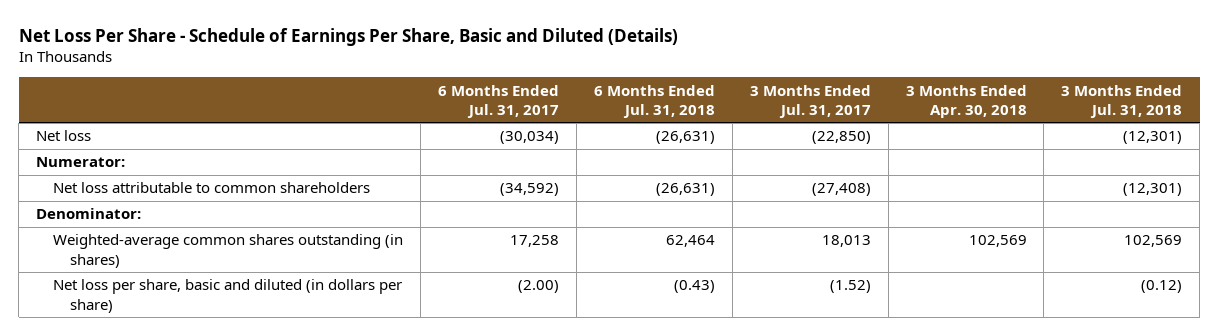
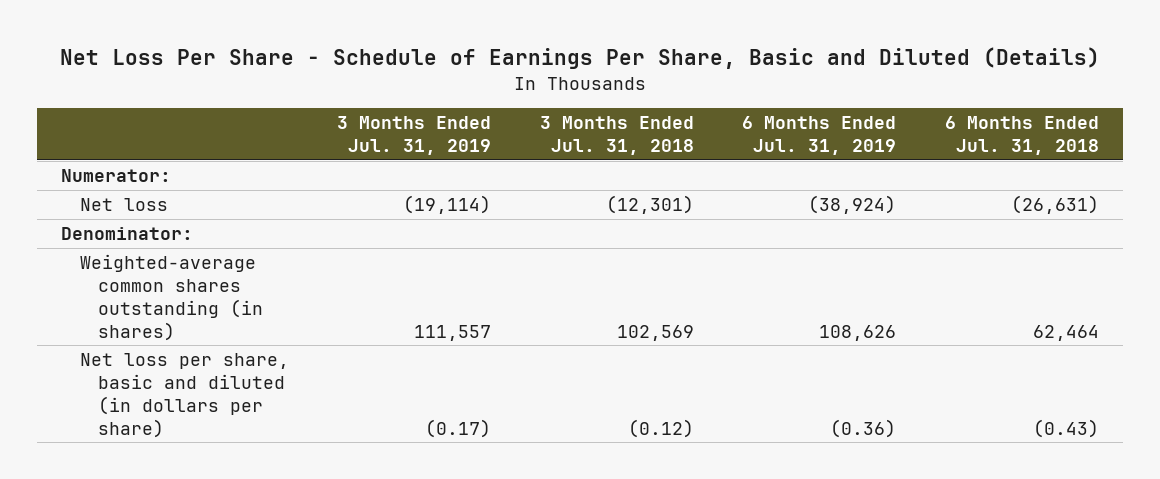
- | 6 Months Ended Jul. 31, 2017 | 6 Months Ended Jul. 31, 2018 | 3 Months Ended Jul. 31, 2017 | 3 Months Ended Apr. 30, 2018 | 3 Months Ended Jul. 31, 2018
+ | 3 Months Ended Jul. 31, 2019 | 3 Months Ended Jul. 31, 2018 | 6 Months Ended Jul. 31, 2019 | 6 Months Ended Jul. 31, 2018
- Net loss attributable to common shareholders | (34,592) | (26,631) | (27,408) | | (12,301)
moved down: Net loss | (19,114) | (12,301) | (38,924) | (26,631)

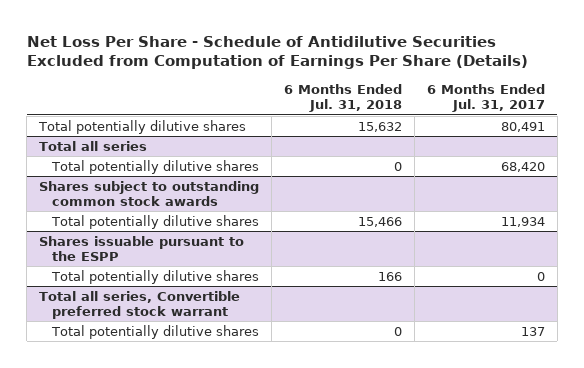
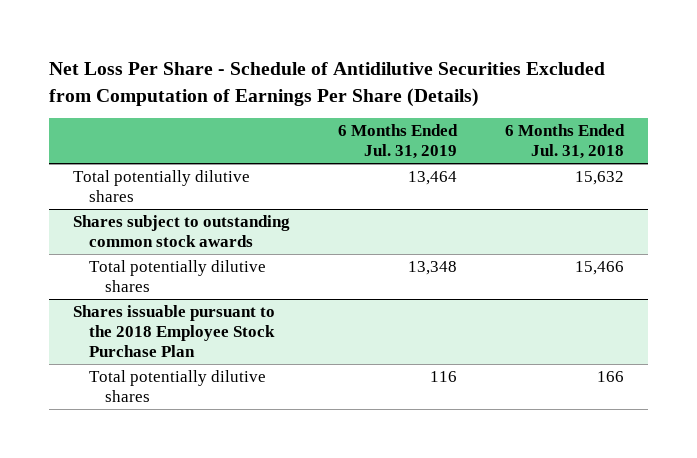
- | 6 Months Ended Jul. 31, 2018 | 6 Months Ended Jul. 31, 2017
+ | 6 Months Ended Jul. 31, 2019 | 6 Months Ended Jul. 31, 2018
- Total all series
- Total potentially dilutive shares | 0 | 68,420
- Shares issuable pursuant to the ESPP
+ Shares issuable pursuant to the 2018 Employee Stock Purchase Plan
- Total all series, Convertible preferred stock warrant
- Total potentially dilutive shares | 0 | 137

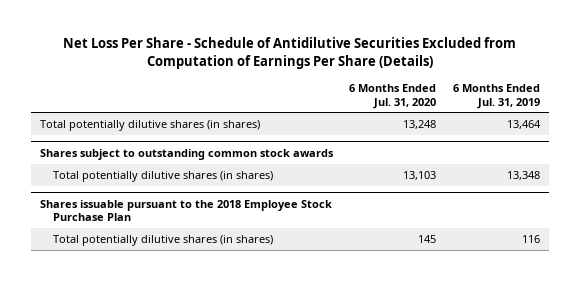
- | 6 Months Ended Jul. 31, 2019 | 6 Months Ended Jul. 31, 2018
+ | 6 Months Ended Jul. 31, 2020 | 6 Months Ended Jul. 31, 2019
- Total potentially dilutive shares | 13,464 | 15,632
+ Total potentially dilutive shares (in shares) | 13,248 | 13,464
@ Shares subject to outstanding common stock awards
- Total potentially dilutive shares | 13,348 | 15,466
+ Total potentially dilutive shares (in shares) | 13,103 | 13,348
@ Shares issuable pursuant to the 2018 Employee Stock Purchase Plan
- Total potentially dilutive shares | 116 | 166
+ Total potentially dilutive shares (in shares) | 145 | 116

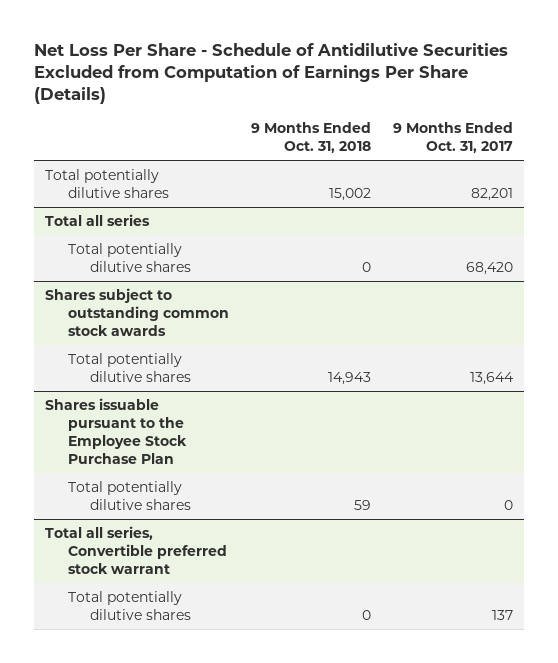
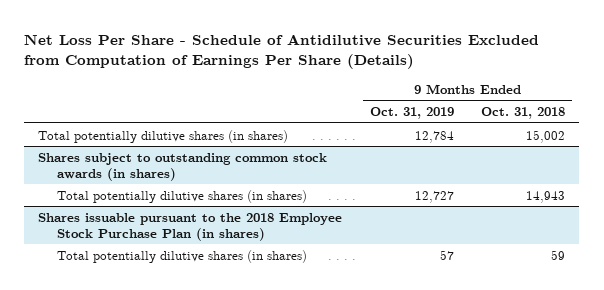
- | 9 Months Ended Oct. 31, 2018 | 9 Months Ended Oct. 31, 2017
+ | 9 Months Ended Oct. 31, 2019 | 9 Months Ended Oct. 31, 2018
- Total potentially dilutive shares | 15,002 | 82,201
- Total all series
- Total potentially dilutive shares | 0 | 68,420
- Shares subject to outstanding common stock awards
- Total potentially dilutive shares | 14,943 | 13,644
- Shares issuable pursuant to the Employee Stock Purchase Plan
- Total potentially dilutive shares | 59 | 0
- Total all series, Convertible preferred stock warrant
- Total potentially dilutive shares | 0 | 137
+ Total potentially dilutive shares (in shares) | 12,784 | 15,002
+ Shares subject to outstanding common stock awards (in shares)
+ Total potentially dilutive shares (in shares) | 12,727 | 14,943
+ Shares issuable pursuant to the 2018 Employee Stock Purchase Plan (in shares)
+ Total potentially dilutive shares (in shares) | 57 | 59

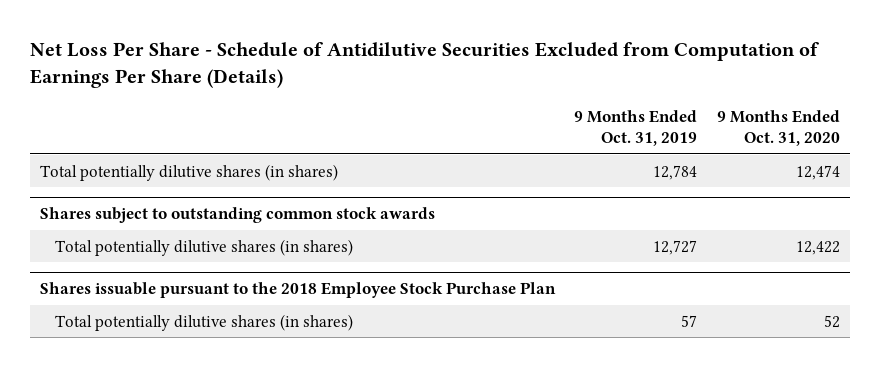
- | 9 Months Ended Oct. 31, 2019 | 9 Months Ended Oct. 31, 2018
+ | 9 Months Ended Oct. 31, 2019 | 9 Months Ended Oct. 31, 2020
- Shares subject to outstanding common stock awards (in shares)
+ Shares subject to outstanding common stock awards
- Shares issuable pursuant to the 2018 Employee Stock Purchase Plan (in shares)
+ Shares issuable pursuant to the 2018 Employee Stock Purchase Plan

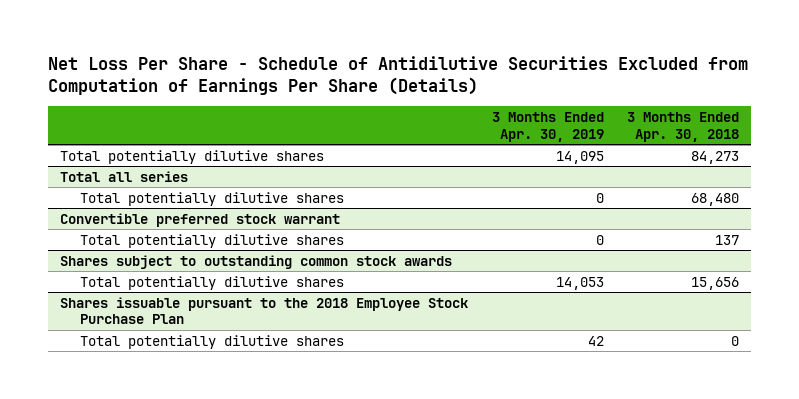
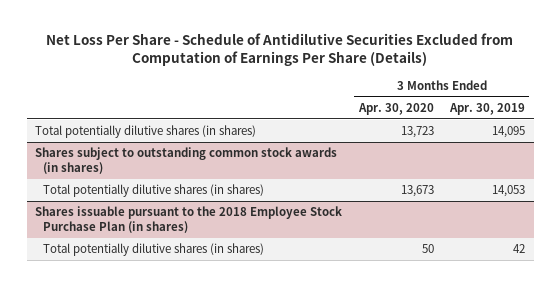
- | 3 Months Ended Apr. 30, 2019 | 3 Months Ended Apr. 30, 2018
+ | 3 Months Ended Apr. 30, 2020 | 3 Months Ended Apr. 30, 2019
- Total potentially dilutive shares | 14,095 | 84,273
- Total all series
- Total potentially dilutive shares | 0 | 68,480
- Convertible preferred stock warrant
- Total potentially dilutive shares | 0 | 137
- Shares subject to outstanding common stock awards
- Total potentially dilutive shares | 14,053 | 15,656
- Shares issuable pursuant to the 2018 Employee Stock Purchase Plan
- Total potentially dilutive shares | 42 | 0
+ Total potentially dilutive shares (in shares) | 13,723 | 14,095
+ Shares subject to outstanding common stock awards (in shares)
+ Total potentially dilutive shares (in shares) | 13,673 | 14,053
+ Shares issuable pursuant to the 2018 Employee Stock Purchase Plan (in shares)
+ Total potentially dilutive shares (in shares) | 50 | 42

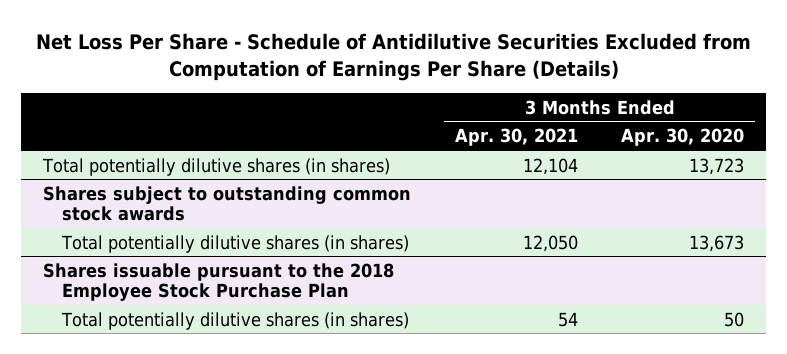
- | 3 Months Ended Apr. 30, 2020 | 3 Months Ended Apr. 30, 2019
+ | 3 Months Ended Apr. 30, 2021 | 3 Months Ended Apr. 30, 2020
- Shares subject to outstanding common stock awards (in shares)
+ Shares subject to outstanding common stock awards
- Shares issuable pursuant to the 2018 Employee Stock Purchase Plan (in shares)
+ Shares issuable pursuant to the 2018 Employee Stock Purchase Plan

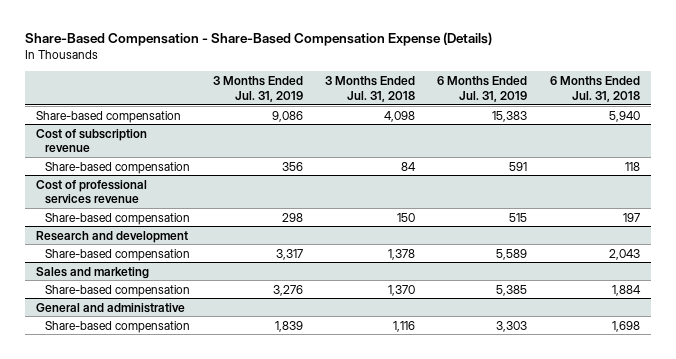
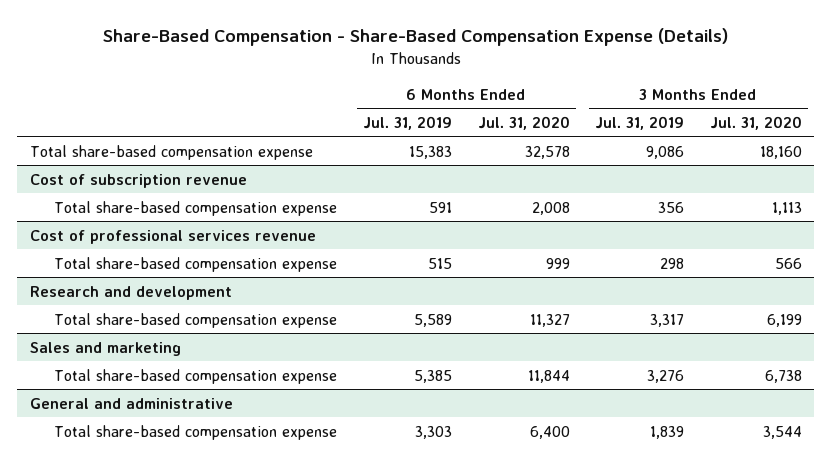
- | 3 Months Ended Jul. 31, 2019 | 3 Months Ended Jul. 31, 2018 | 6 Months Ended Jul. 31, 2019 | 6 Months Ended Jul. 31, 2018
+ | 6 Months Ended Jul. 31, 2019 | 6 Months Ended Jul. 31, 2020 | 3 Months Ended Jul. 31, 2019 | 3 Months Ended Jul. 31, 2020
- Share-based compensation | 9,086 | 4,098 | 15,383 | 5,940
+ Total share-based compensation expense | 15,383 | 32,578 | 9,086 | 18,160
@ Cost of subscription revenue
- Share-based compensation | 356 | 84 | 591 | 118
+ Total share-based compensation expense | 591 | 2,008 | 356 | 1,113
@ Cost of professional services revenue
- Share-based compensation | 298 | 150 | 515 | 197
+ Total share-based compensation expense | 515 | 999 | 298 | 566
@ Research and development
- Share-based compensation | 3,317 | 1,378 | 5,589 | 2,043
+ Total share-based compensation expense | 5,589 | 11,327 | 3,317 | 6,199
@ Sales and marketing
- Share-based compensation | 3,276 | 1,370 | 5,385 | 1,884
+ Total share-based compensation expense | 5,385 | 11,844 | 3,276 | 6,738
@ General and administrative
- Share-based compensation | 1,839 | 1,116 | 3,303 | 1,698
+ Total share-based compensation expense | 3,303 | 6,400 | 1,839 | 3,544

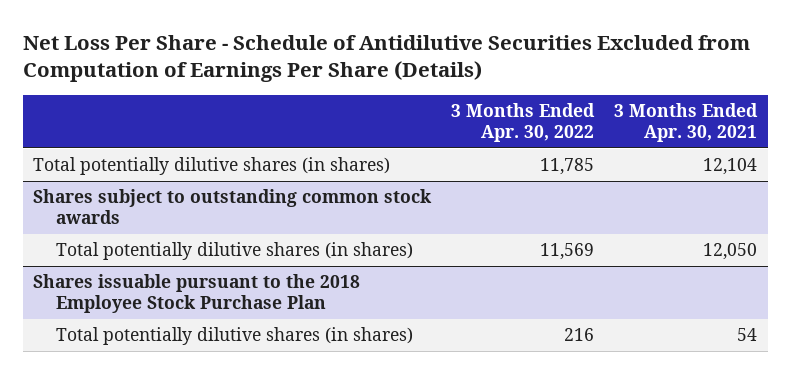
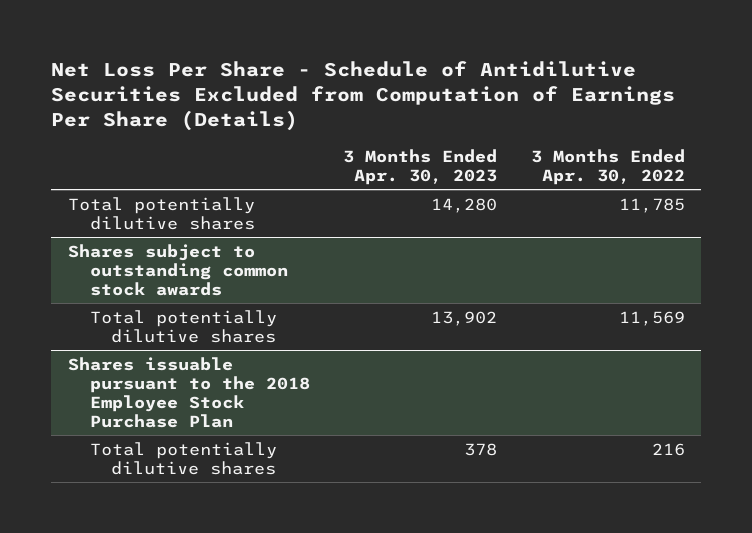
- | 3 Months Ended Apr. 30, 2022 | 3 Months Ended Apr. 30, 2021
+ | 3 Months Ended Apr. 30, 2023 | 3 Months Ended Apr. 30, 2022
- Total potentially dilutive shares (in shares) | 11,785 | 12,104
+ Total potentially dilutive shares | 14,280 | 11,785
@ Shares subject to outstanding common stock awards
- Total potentially dilutive shares (in shares) | 11,569 | 12,050
+ Total potentially dilutive shares | 13,902 | 11,569
@ Shares issuable pursuant to the 2018 Employee Stock Purchase Plan
- Total potentially dilutive shares (in shares) | 216 | 54
+ Total potentially dilutive shares | 378 | 216

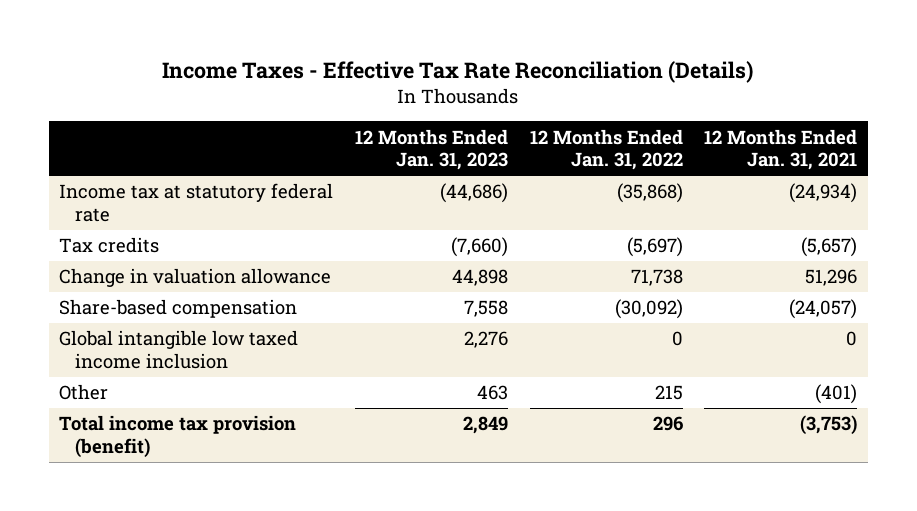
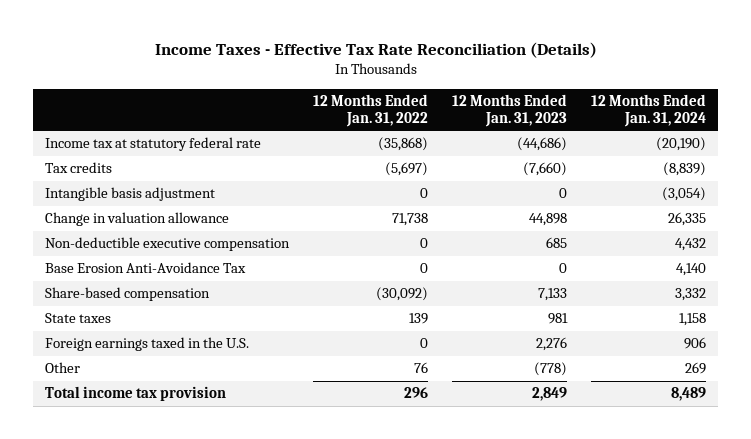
- | 12 Months Ended Jan. 31, 2023 | 12 Months Ended Jan. 31, 2022 | 12 Months Ended Jan. 31, 2021
+ | 12 Months Ended Jan. 31, 2022 | 12 Months Ended Jan. 31, 2023 | 12 Months Ended Jan. 31, 2024
+ Intangible basis adjustment | 0 | 0 | (3,054)
- Share-based compensation | 7,558 | (30,092) | (24,057)
- Global intangible low taxed income inclusion | 2,276 | 0 | 0
- Other | 463 | 215 | (401)
- Total income tax provision (benefit) | 2,849 | 296 | (3,753)
+ Non-deductible executive compensation | 0 | 685 | 4,432
+ Base Erosion Anti-Avoidance Tax | 0 | 0 | 4,140
+ Share-based compensation | (30,092) | 7,133 | 3,332
+ State taxes | 139 | 981 | 1,158
+ Foreign earnings taxed in the U.S. | 0 | 2,276 | 906
+ Other | 76 | (778) | 269
+ Total income tax provision | 296 | 2,849 | 8,489

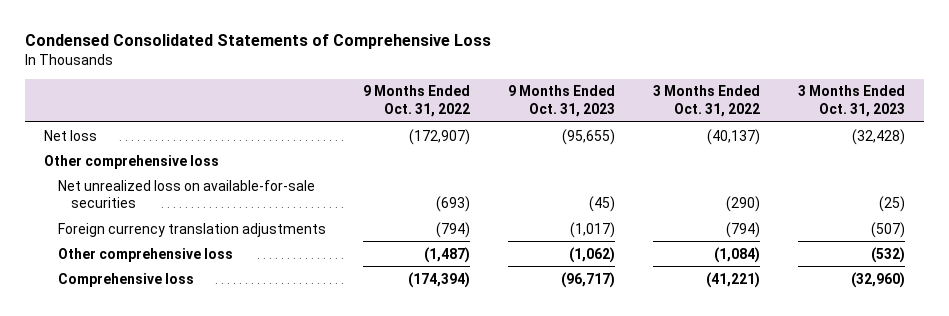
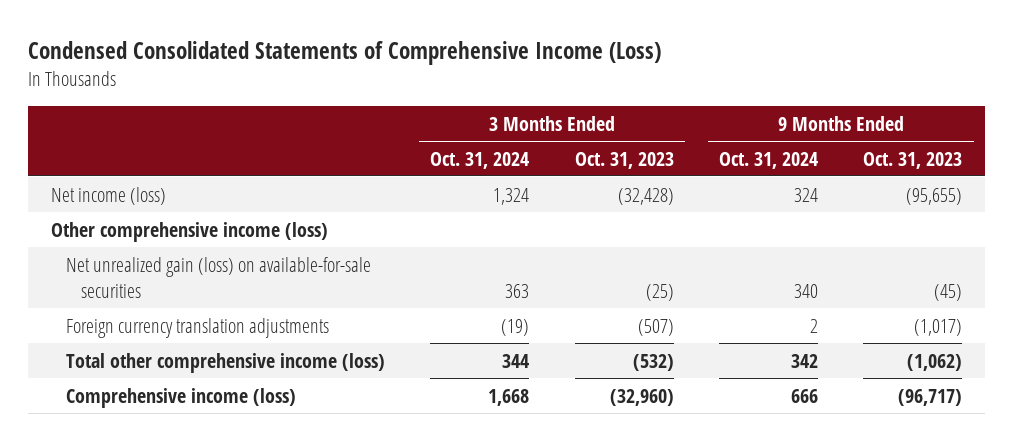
- Condensed Consolidated Statements of Comprehensive Loss
+ Condensed Consolidated Statements of Comprehensive Income (Loss)
- | 9 Months Ended Oct. 31, 2022 | 9 Months Ended Oct. 31, 2023 | 3 Months Ended Oct. 31, 2022 | 3 Months Ended Oct. 31, 2023
+ | 3 Months Ended Oct. 31, 2024 | 3 Months Ended Oct. 31, 2023 | 9 Months Ended Oct. 31, 2024 | 9 Months Ended Oct. 31, 2023
- Net loss | (172,907) | (95,655) | (40,137) | (32,428)
- Other comprehensive loss
- Net unrealized loss on available-for-sale securities | (693) | (45) | (290) | (25)
+ Net income (loss) | 1,324 | (32,428) | 324 | (95,655)
+ Other comprehensive income (loss)
+ Net unrealized gain (loss) on available-for-sale securities | 363 | (25) | 340 | (45)
- Other comprehensive loss | (1,487) | (1,062) | (1,084) | (532)
- Comprehensive loss | (174,394) | (96,717) | (41,221) | (32,960)
+ Total other comprehensive income (loss) | 344 | (532) | 342 | (1,062)
+ Comprehensive income (loss) | 1,668 | (32,960) | 666 | (96,717)

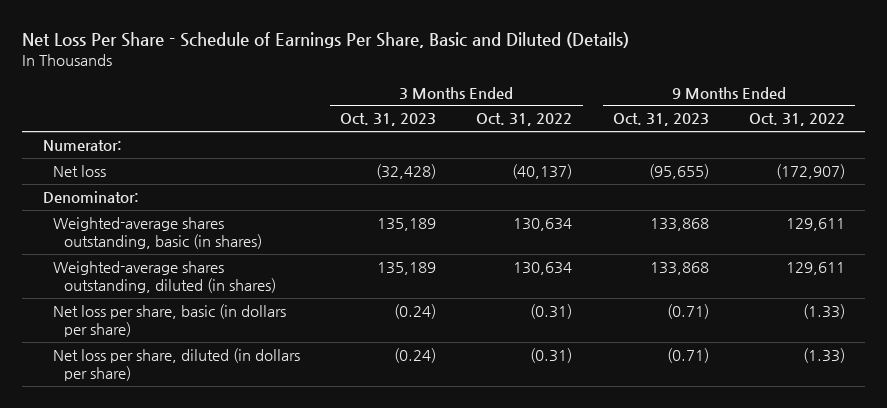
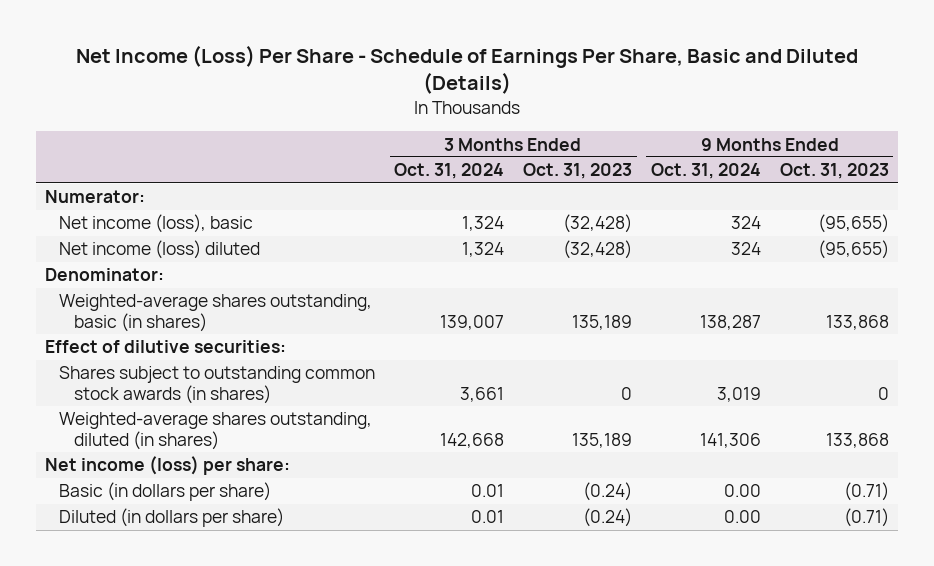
- Net Loss Per Share - Schedule of Earnings Per Share, Basic and Diluted (Details)
+ Net Income (Loss) Per Share - Schedule of Earnings Per Share, Basic and Diluted (Details)
- | 3 Months Ended Oct. 31, 2023 | 3 Months Ended Oct. 31, 2022 | 9 Months Ended Oct. 31, 2023 | 9 Months Ended Oct. 31, 2022
+ | 3 Months Ended Oct. 31, 2024 | 3 Months Ended Oct. 31, 2023 | 9 Months Ended Oct. 31, 2024 | 9 Months Ended Oct. 31, 2023
- Net loss | (32,428) | (40,137) | (95,655) | (172,907)
+ Net income (loss), basic | 1,324 | (32,428) | 324 | (95,655)
+ Net income (loss) diluted | 1,324 | (32,428) | 324 | (95,655)
+ Effect of dilutive securities:
+ Shares subject to outstanding common stock awards (in shares) | 3,661 | 0 | 3,019 | 0
- Net loss per share, basic (in dollars per share) | (0.24) | (0.31) | (0.71) | (1.33)
- Net loss per share, diluted (in dollars per share) | (0.24) | (0.31) | (0.71) | (1.33)
+ Net income (loss) per share:
+ Basic (in dollars per share) | 0.01 | (0.24) | 0.00 | (0.71)
+ Diluted (in dollars per share) | 0.01 | (0.24) | 0.00 | (0.71)

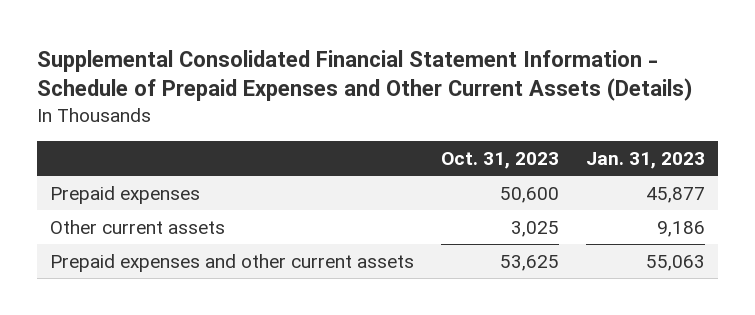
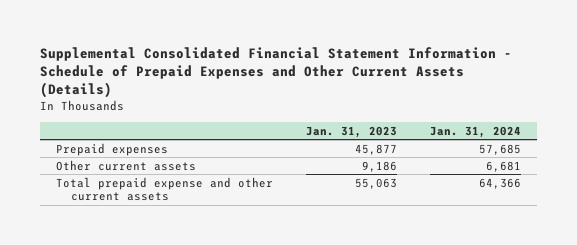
- | Oct. 31, 2023 | Jan. 31, 2023
+ | Jan. 31, 2023 | Jan. 31, 2024
- Prepaid expenses and other current assets | 53,625 | 55,063
+ Total prepaid expense and other current assets | 55,063 | 64,366

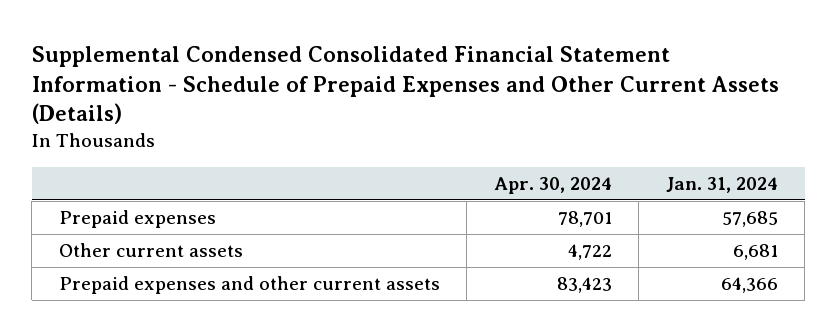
- Supplemental Consolidated Financial Statement Information - Schedule of Prepaid Expenses and Other Current Assets (Details)
+ Supplemental Condensed Consolidated Financial Statement Information - Schedule of Prepaid Expenses and Other Current Assets (Details)
- | Jan. 31, 2023 | Jan. 31, 2024
+ | Apr. 30, 2024 | Jan. 31, 2024
- Total prepaid expense and other current assets | 55,063 | 64,366
+ Prepaid expenses and other current assets | 83,423 | 64,366

